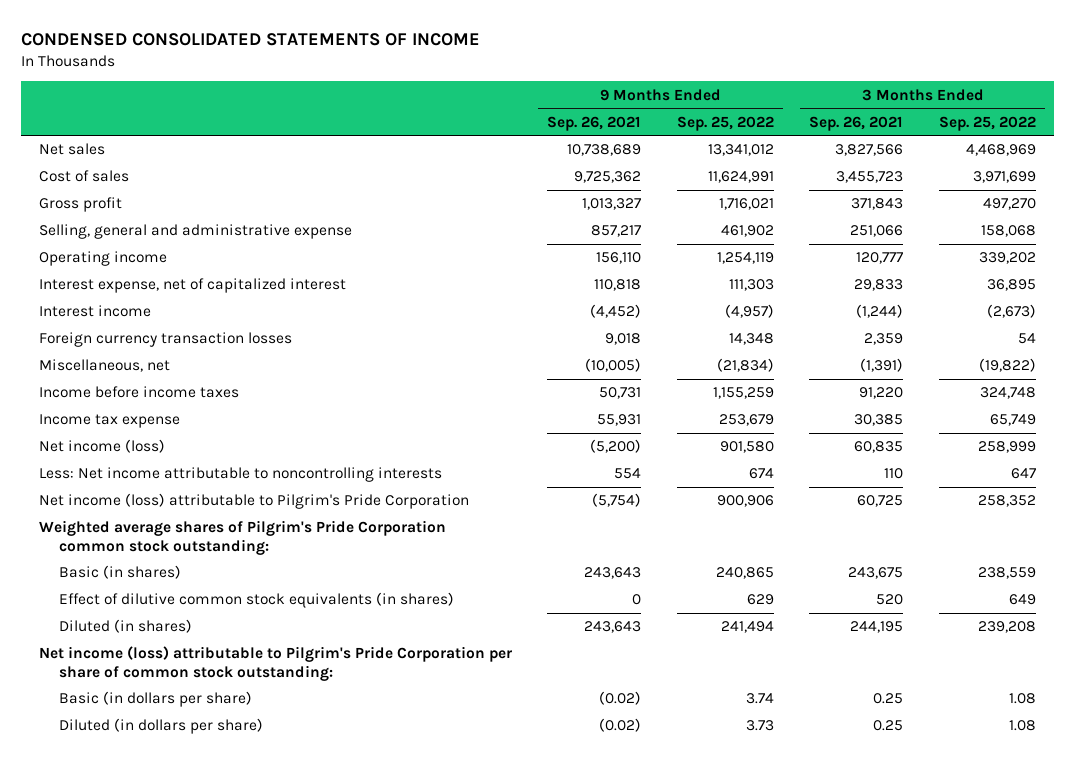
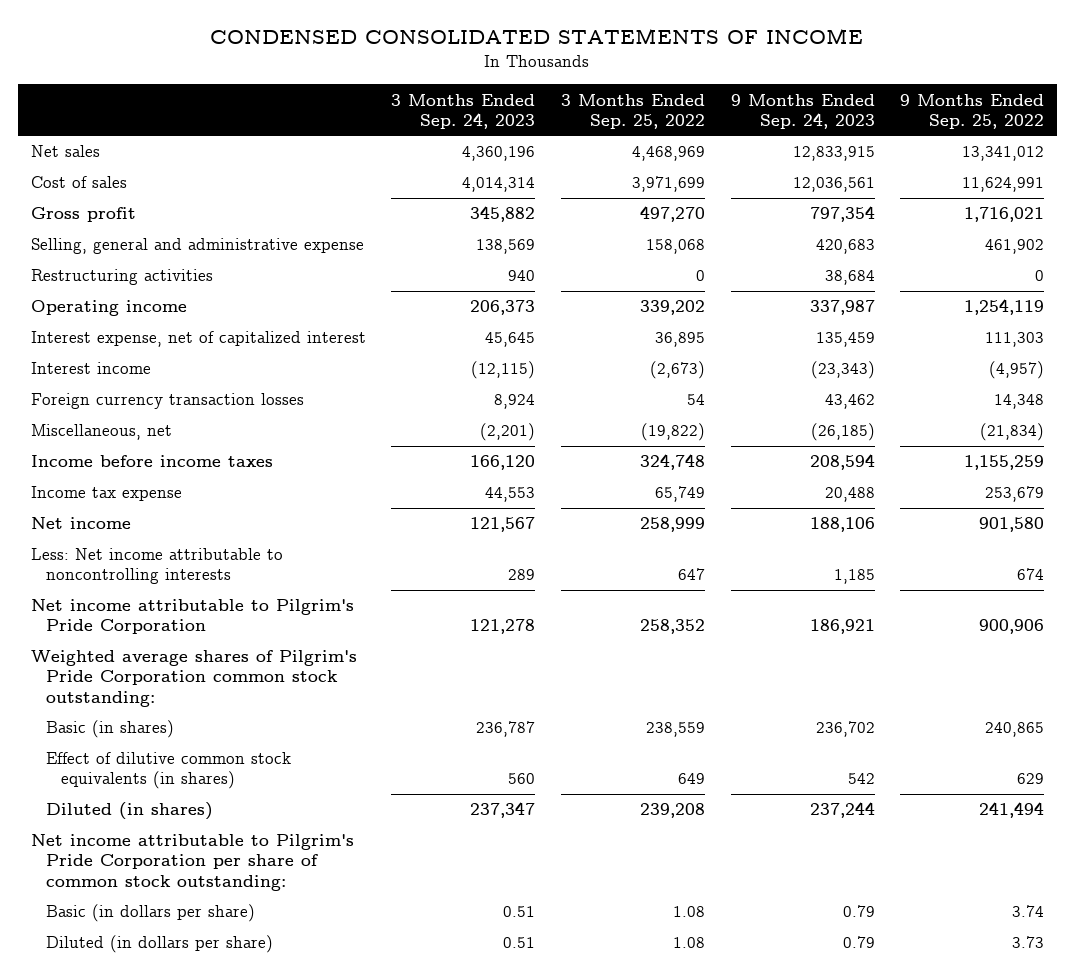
- | 9 Months Ended Sep. 26, 2021 | 9 Months Ended Sep. 25, 2022 | 3 Months Ended Sep. 26, 2021 | 3 Months Ended Sep. 25, 2022
+ | 3 Months Ended Sep. 24, 2023 | 3 Months Ended Sep. 25, 2022 | 9 Months Ended Sep. 24, 2023 | 9 Months Ended Sep. 25, 2022
+ Restructuring activities | 940 | 0 | 38,684 | 0
- Net income (loss) | (5,200) | 901,580 | 60,835 | 258,999
+ Net income | 121,567 | 258,999 | 188,106 | 901,580
- Net income (loss) attributable to Pilgrim's Pride Corporation | (5,754) | 900,906 | 60,725 | 258,352
+ Net income attributable to Pilgrim's Pride Corporation | 121,278 | 258,352 | 186,921 | 900,906
- Net income (loss) attributable to Pilgrim's Pride Corporation per share of common stock outstanding:
+ Net income attributable to Pilgrim's Pride Corporation per share of common stock outstanding:

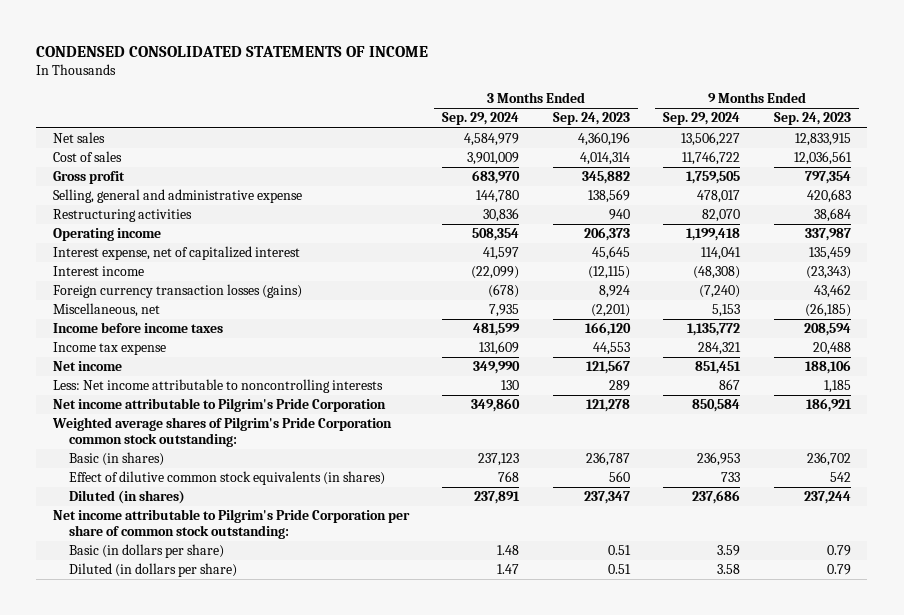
- | 3 Months Ended Sep. 24, 2023 | 3 Months Ended Sep. 25, 2022 | 9 Months Ended Sep. 24, 2023 | 9 Months Ended Sep. 25, 2022
+ | 3 Months Ended Sep. 29, 2024 | 3 Months Ended Sep. 24, 2023 | 9 Months Ended Sep. 29, 2024 | 9 Months Ended Sep. 24, 2023
- Foreign currency transaction losses | 8,924 | 54 | 43,462 | 14,348
+ Foreign currency transaction losses (gains) | (678) | 8,924 | (7,240) | 43,462

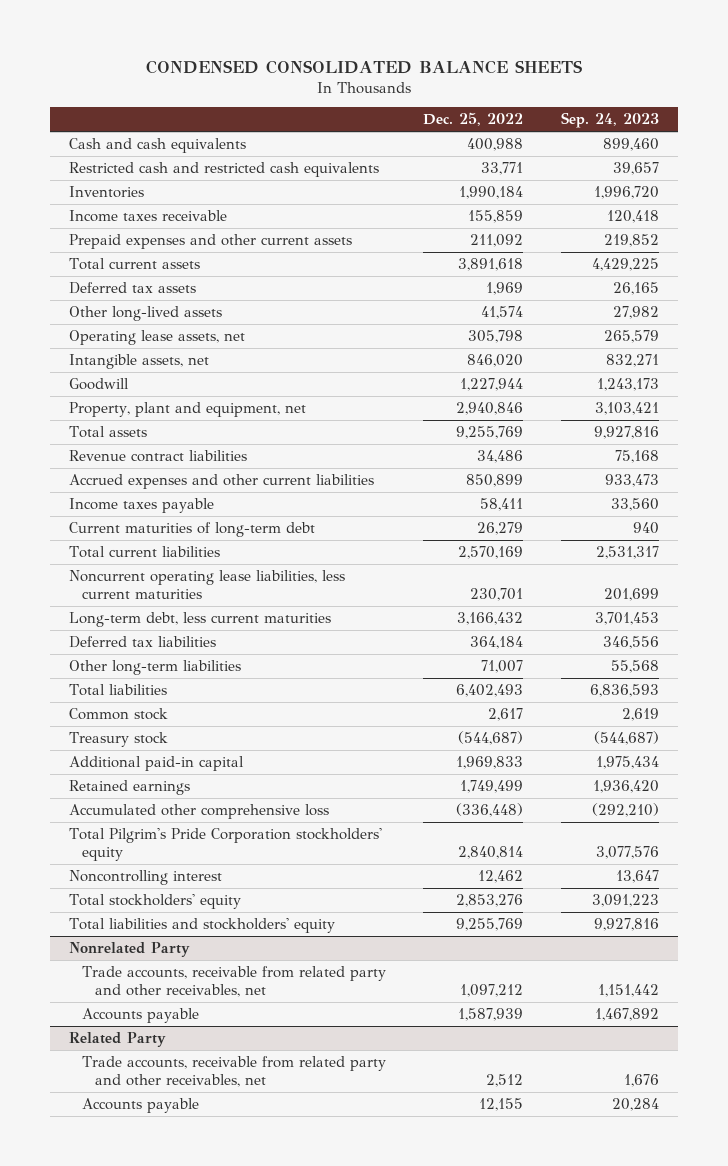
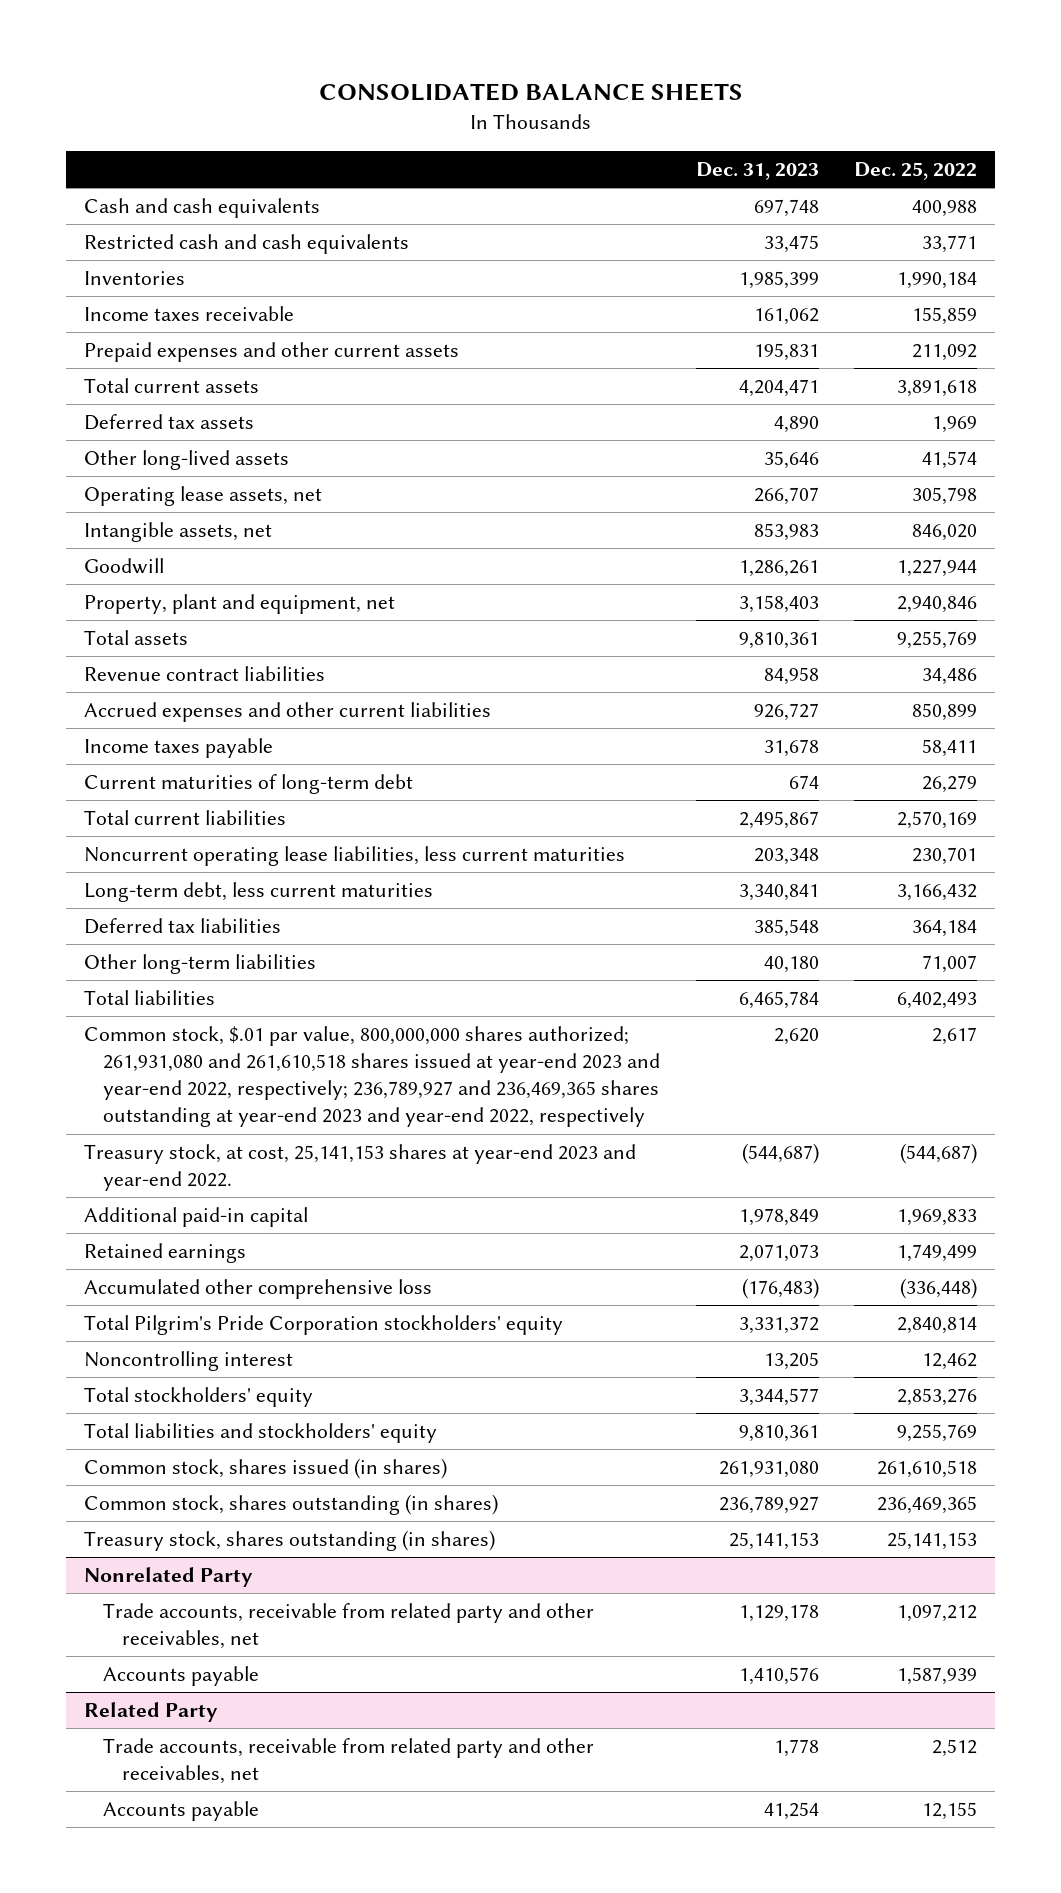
- CONDENSED CONSOLIDATED BALANCE SHEETS
+ CONSOLIDATED BALANCE SHEETS
- | Dec. 25, 2022 | Sep. 24, 2023
+ | Dec. 31, 2023 | Dec. 25, 2022
- Restricted cash and restricted cash equivalents | 33,771 | 39,657
+ Restricted cash and cash equivalents | 33,475 | 33,771
- Common stock | 2,617 | 2,619
- Treasury stock | (544,687) | (544,687)
+ Common stock, $.01 par value, 800,000,000 shares authorized; 261,931,080 and 261,610,518 shares issued at year-end 2023 and year-end 2022, respectively; 236,789,927 and 236,469,365 shares outstanding at year-end 2023 and year-end 2022, respectively | 2,620 | 2,617
+ Treasury stock, at cost, 25,141,153 shares at year-end 2023 and year-end 2022. | (544,687) | (544,687)
+ Common stock, shares issued (in shares) | 261,931,080 | 261,610,518
+ Common stock, shares outstanding (in shares) | 236,789,927 | 236,469,365
+ Treasury stock, shares outstanding (in shares) | 25,141,153 | 25,141,153

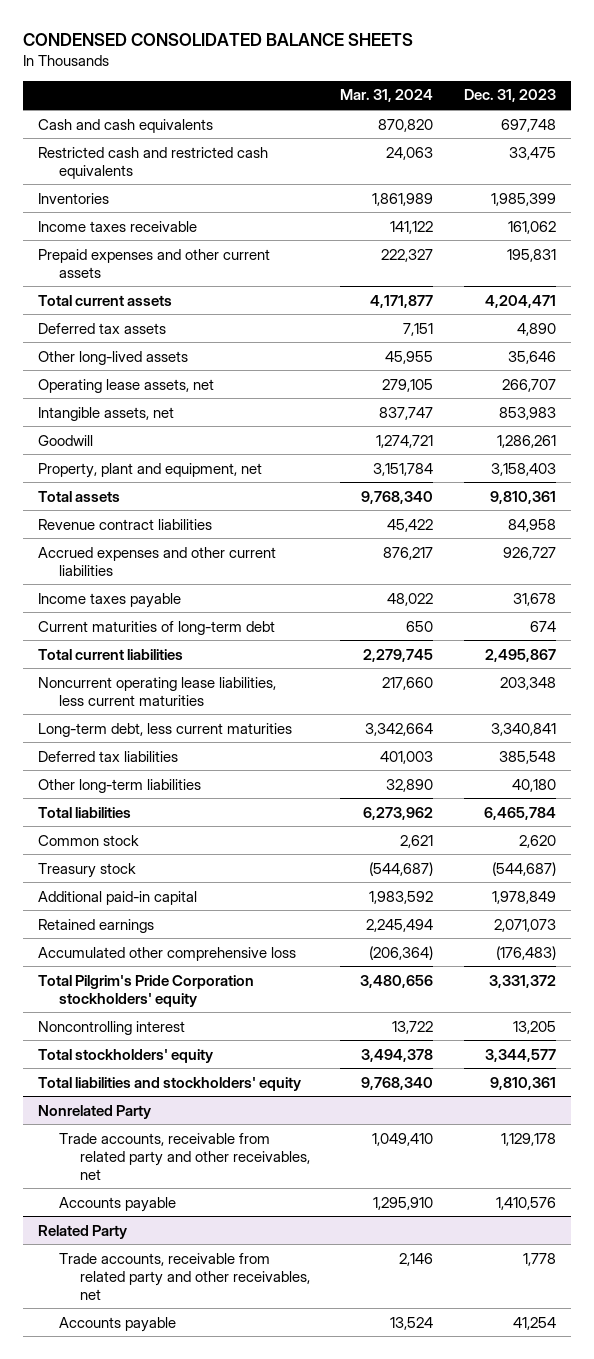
- CONSOLIDATED BALANCE SHEETS
+ CONDENSED CONSOLIDATED BALANCE SHEETS
- | Dec. 31, 2023 | Dec. 25, 2022
+ | Mar. 31, 2024 | Dec. 31, 2023
- Restricted cash and cash equivalents | 33,475 | 33,771
+ Restricted cash and restricted cash equivalents | 24,063 | 33,475
- Common stock, $.01 par value, 800,000,000 shares authorized; 261,931,080 and 261,610,518 shares issued at year-end 2023 and year-end 2022, respectively; 236,789,927 and 236,469,365 shares outstanding at year-end 2023 and year-end 2022, respectively | 2,620 | 2,617
- Treasury stock, at cost, 25,141,153 shares at year-end 2023 and year-end 2022. | (544,687) | (544,687)
+ Common stock | 2,621 | 2,620
+ Treasury stock | (544,687) | (544,687)
- Common stock, shares issued (in shares) | 261,931,080 | 261,610,518
- Common stock, shares outstanding (in shares) | 236,789,927 | 236,469,365
- Treasury stock, shares outstanding (in shares) | 25,141,153 | 25,141,153

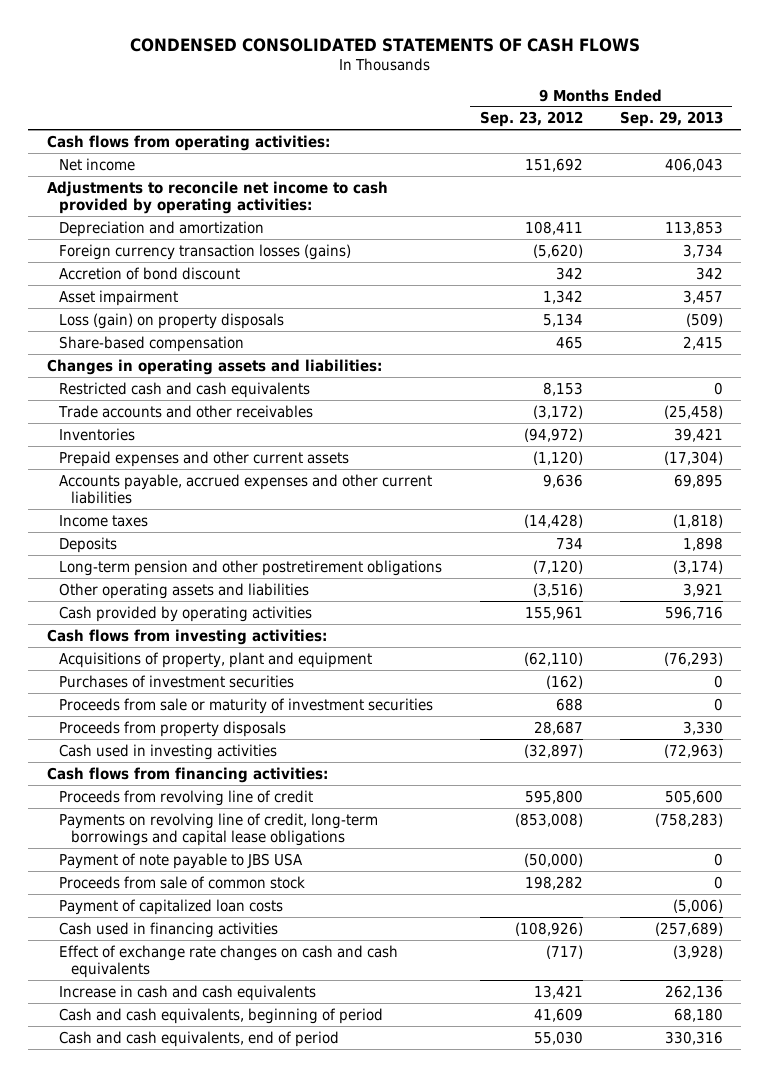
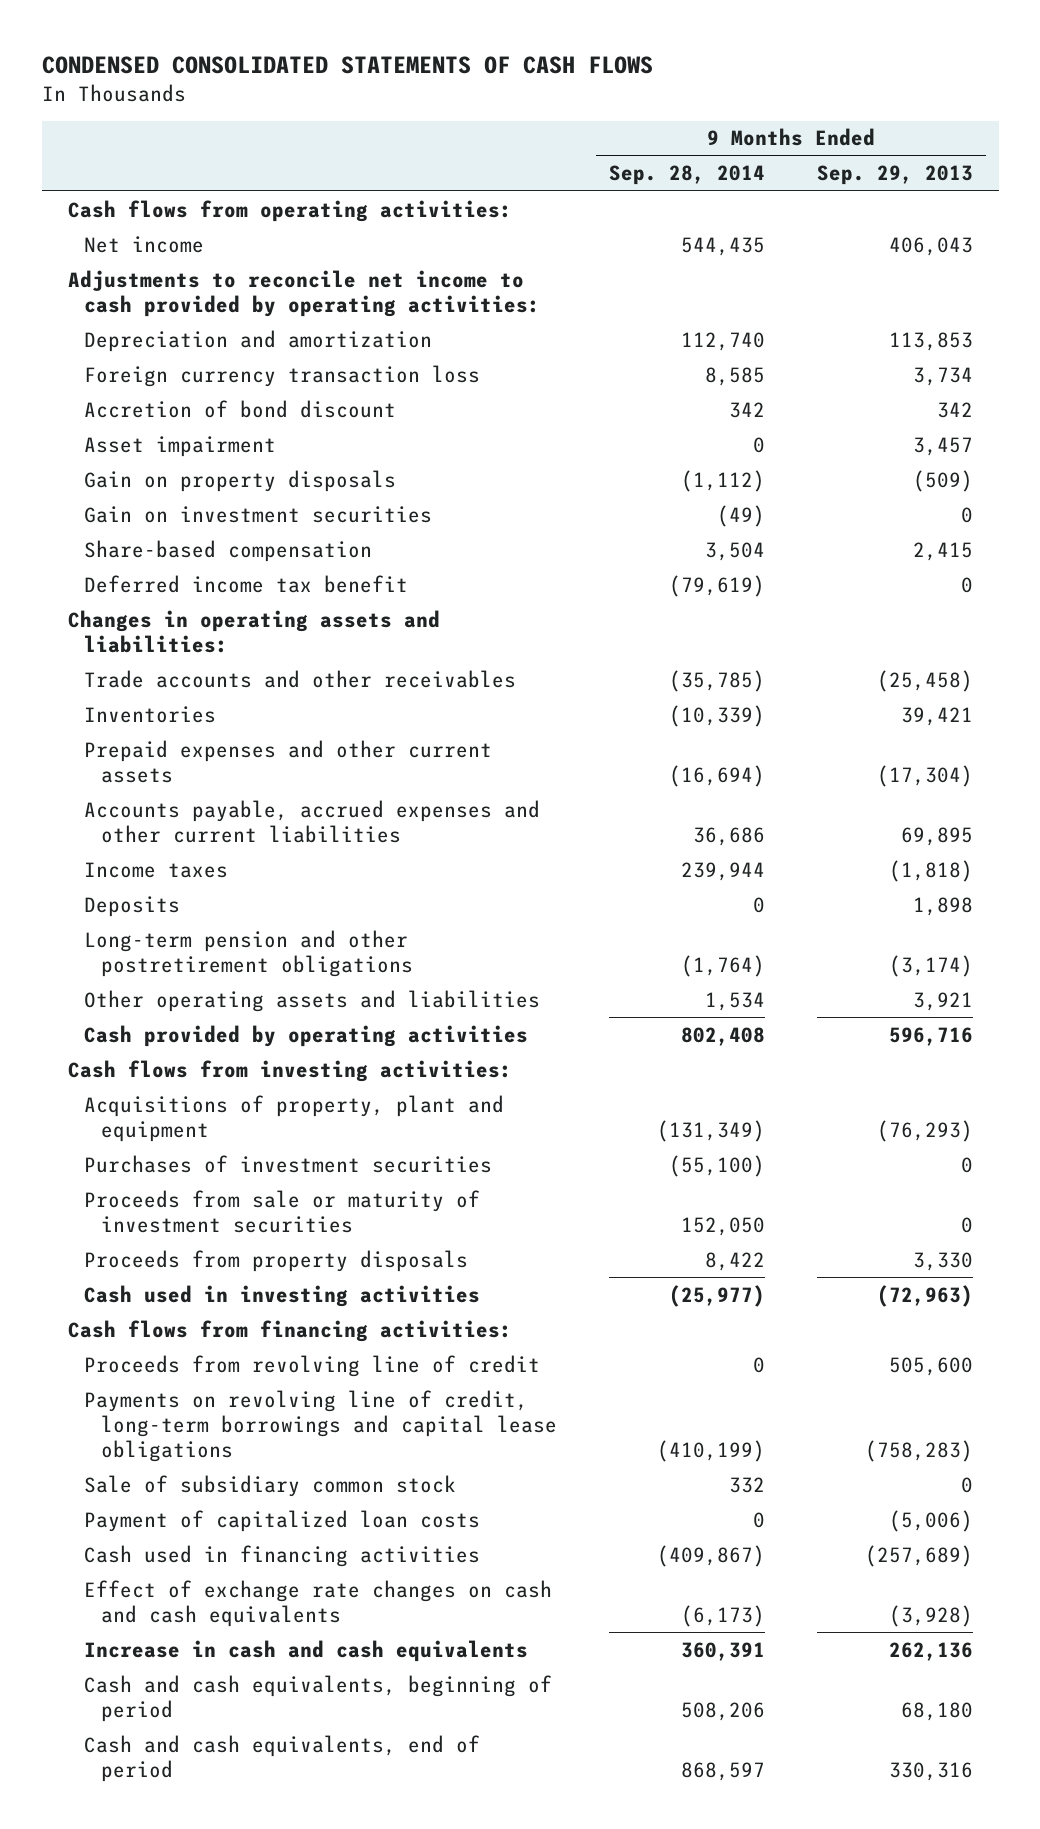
- | 9 Months Ended Sep. 23, 2012 | 9 Months Ended Sep. 29, 2013
+ | 9 Months Ended Sep. 28, 2014 | 9 Months Ended Sep. 29, 2013
- Foreign currency transaction losses (gains) | (5,620) | 3,734
+ Foreign currency transaction loss | 8,585 | 3,734
- Loss (gain) on property disposals | 5,134 | (509)
+ Gain on property disposals | (1,112) | (509)
+ Gain on investment securities | (49) | 0
+ Deferred income tax benefit | (79,619) | 0
- Restricted cash and cash equivalents | 8,153 | 0
- Payment of note payable to JBS USA | (50,000) | 0
- Proceeds from sale of common stock | 198,282 | 0
+ Sale of subsidiary common stock | 332 | 0

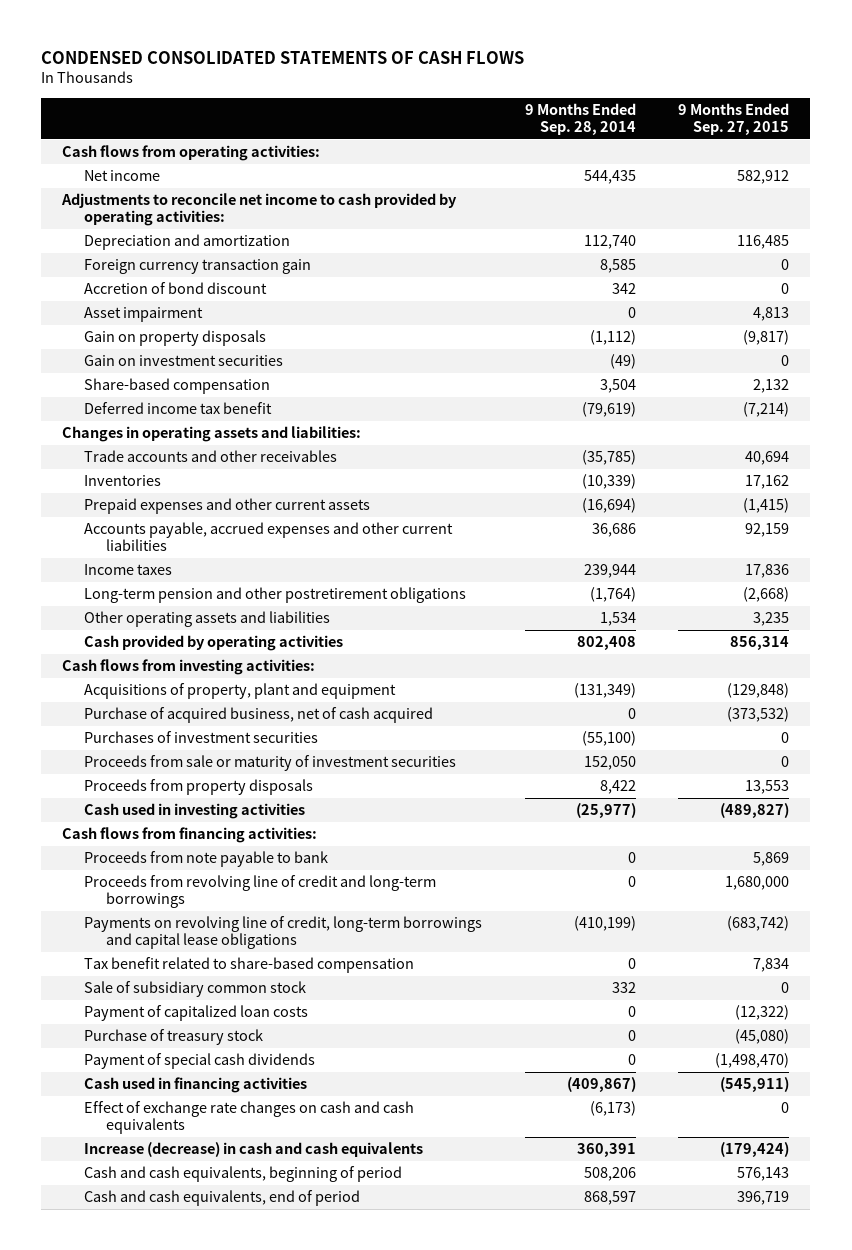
- | 9 Months Ended Sep. 28, 2014 | 9 Months Ended Sep. 29, 2013
+ | 9 Months Ended Sep. 28, 2014 | 9 Months Ended Sep. 27, 2015
- Foreign currency transaction loss | 8,585 | 3,734
+ Foreign currency transaction gain | 8,585 | 0
- Deposits | 0 | 1,898
+ Purchase of acquired business, net of cash acquired | 0 | (373,532)
- Proceeds from revolving line of credit | 0 | 505,600
+ Proceeds from note payable to bank | 0 | 5,869
+ Proceeds from revolving line of credit and long-term borrowings | 0 | 1,680,000
+ Tax benefit related to share-based compensation | 0 | 7,834
+ Purchase of treasury stock | 0 | (45,080)
+ Payment of special cash dividends | 0 | (1,498,470)
- Increase in cash and cash equivalents | 360,391 | 262,136
+ Increase (decrease) in cash and cash equivalents | 360,391 | (179,424)

